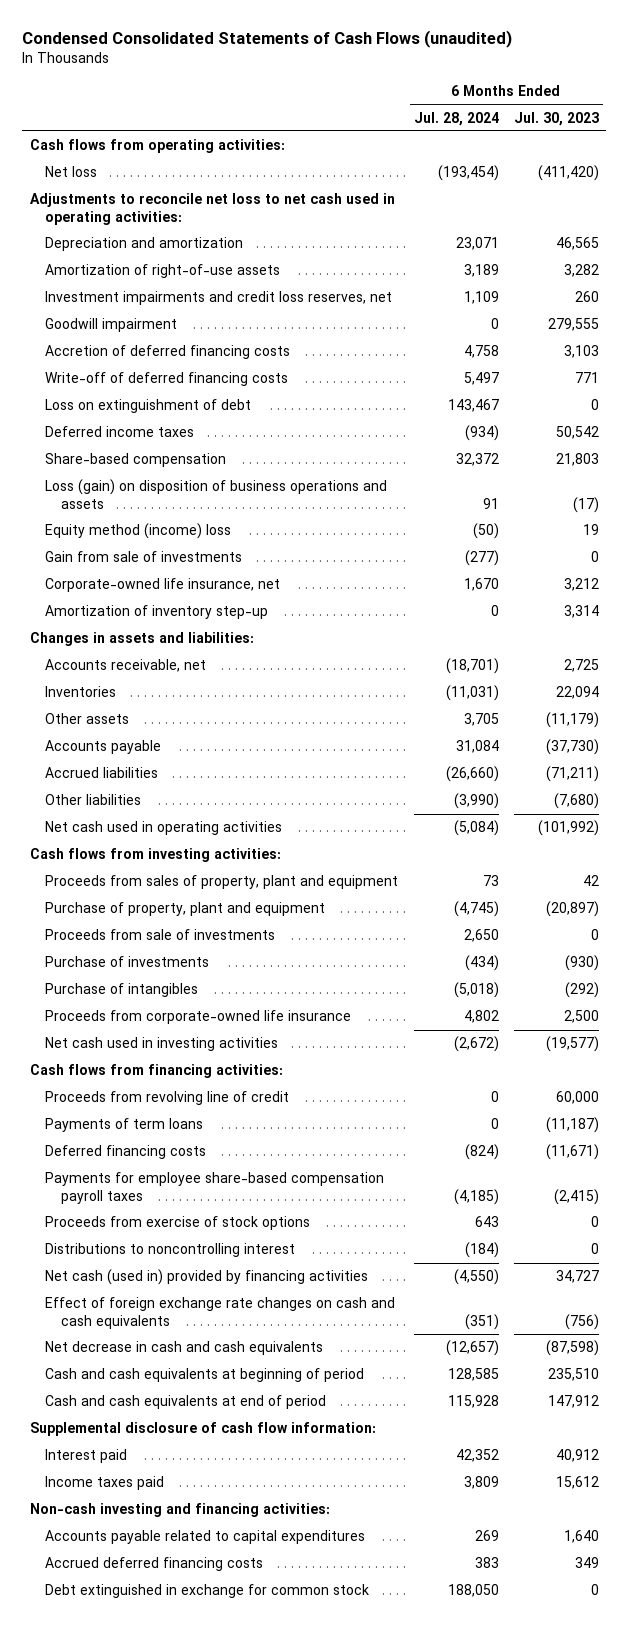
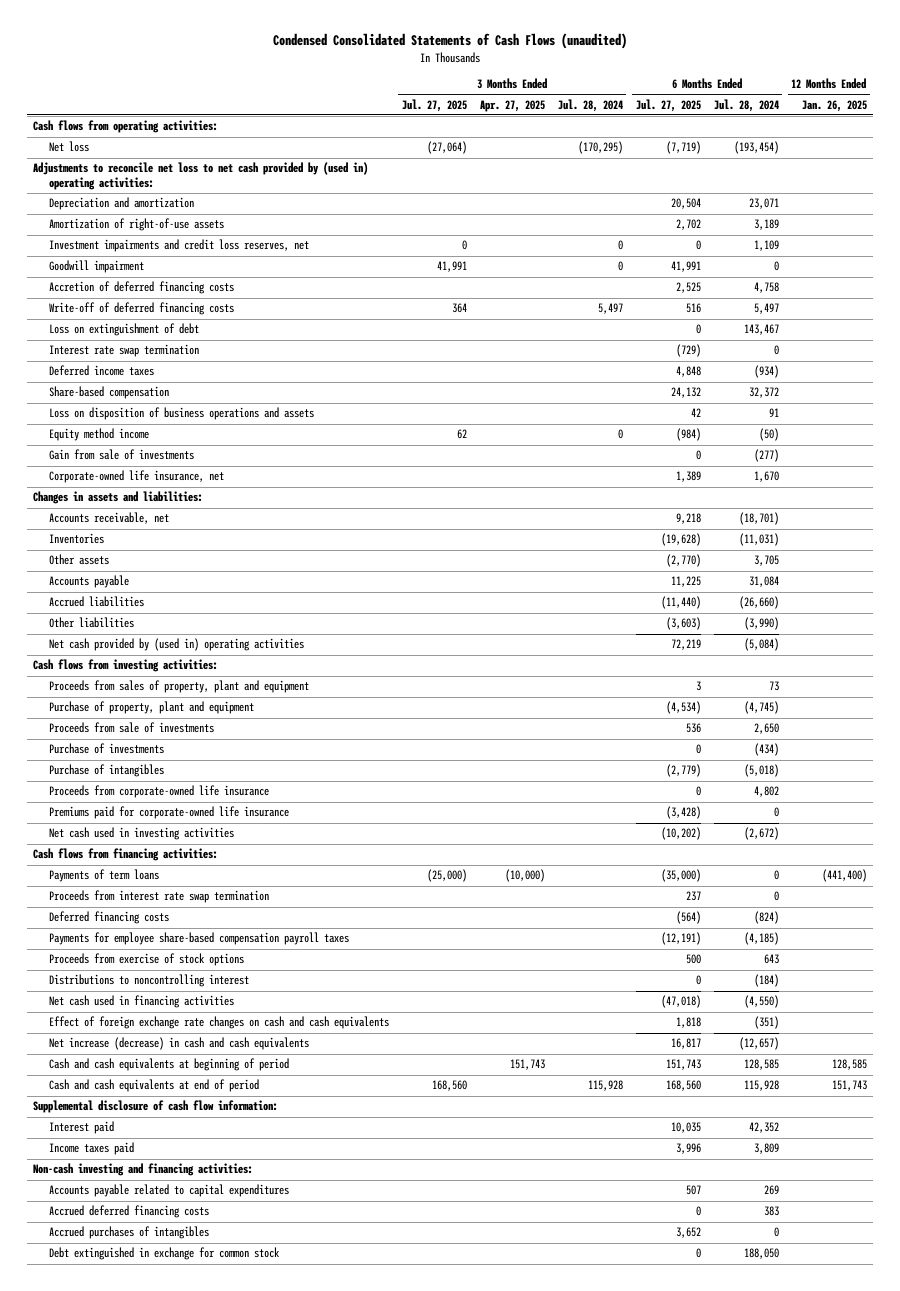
- | 6 Months Ended Jul. 28, 2024 | 6 Months Ended Jul. 30, 2023
+ | 3 Months Ended Jul. 27, 2025 | 3 Months Ended Apr. 27, 2025 | 3 Months Ended Jul. 28, 2024 | 6 Months Ended Jul. 27, 2025 | 6 Months Ended Jul. 28, 2024 | 12 Months Ended Jan. 26, 2025
- Adjustments to reconcile net loss to net cash used in operating activities:
+ Adjustments to reconcile net loss to net cash provided by (used in) operating activities:
+ Interest rate swap termination | | | | (729) | 0 |
- Loss (gain) on disposition of business operations and assets | 91 | (17)
- Equity method (income) loss | (50) | 19
+ Loss on disposition of business operations and assets | | | | 42 | 91 |
+ Equity method income | 62 | | 0 | (984) | (50) |
- Amortization of inventory step-up | 0 | 3,314
- Net cash used in operating activities | (5,084) | (101,992)
+ Net cash provided by (used in) operating activities | | | | 72,219 | (5,084) |
+ Premiums paid for corporate-owned life insurance | | | | (3,428) | 0 |
- Proceeds from revolving line of credit | 0 | 60,000
+ Proceeds from interest rate swap termination | | | | 237 | 0 |
- Net cash (used in) provided by financing activities | (4,550) | 34,727
+ Net cash used in financing activities | | | | (47,018) | (4,550) |
- Net decrease in cash and cash equivalents | (12,657) | (87,598)
+ Net increase (decrease) in cash and cash equivalents | | | | 16,817 | (12,657) |
+ Accrued purchases of intangibles | | | | 3,652 | 0 |

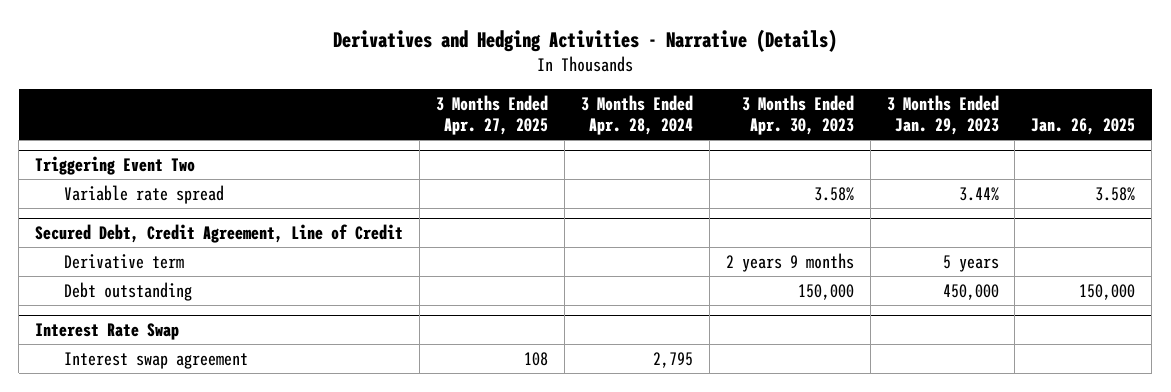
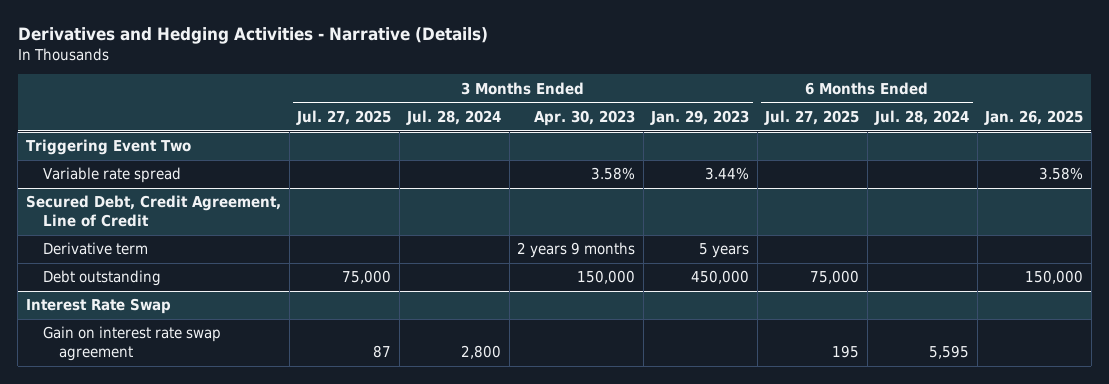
- | 3 Months Ended Apr. 27, 2025 | 3 Months Ended Apr. 28, 2024 | 3 Months Ended Apr. 30, 2023 | 3 Months Ended Jan. 29, 2023 | Jan. 26, 2025
+ | 3 Months Ended Jul. 27, 2025 | 3 Months Ended Jul. 28, 2024 | 3 Months Ended Apr. 30, 2023 | 3 Months Ended Jan. 29, 2023 | 6 Months Ended Jul. 27, 2025 | 6 Months Ended Jul. 28, 2024 | Jan. 26, 2025
@ Interest Rate Swap
- Interest swap agreement | 108 | 2,795 | | |
+ Gain on interest rate swap agreement | 87 | 2,800 | | | 195 | 5,595 |

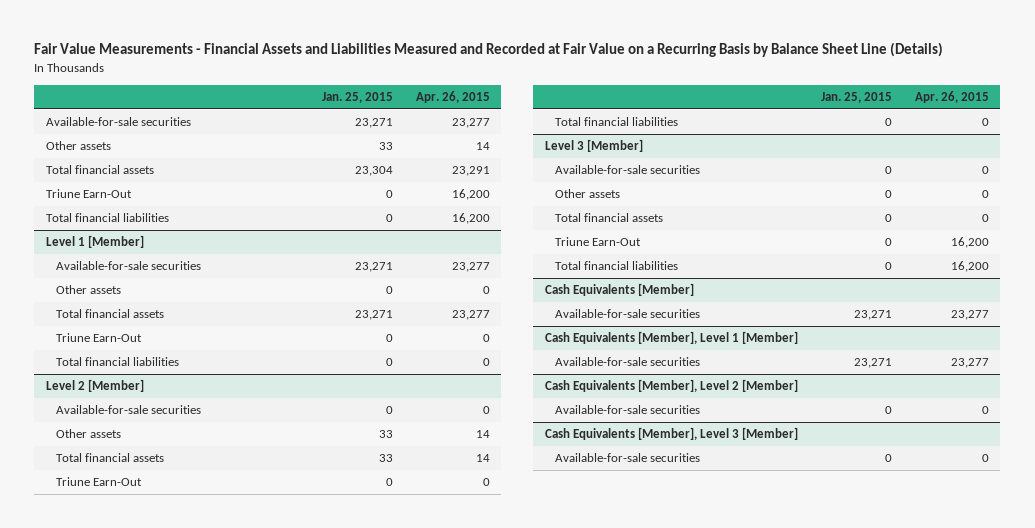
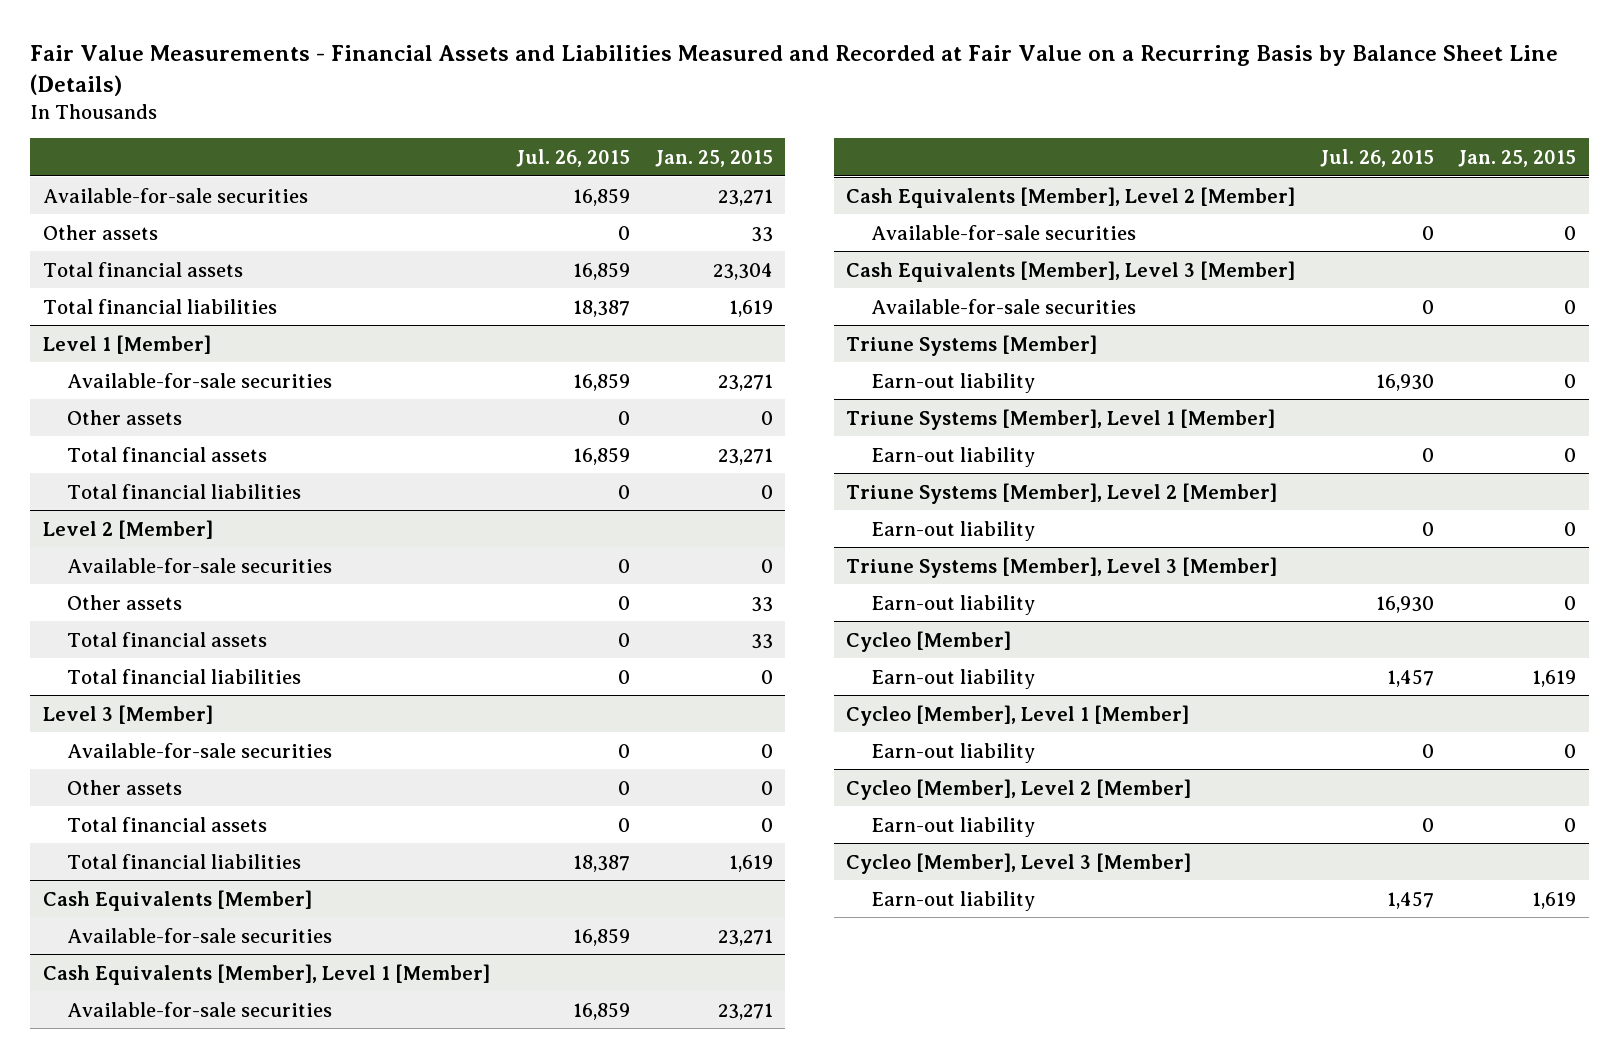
- | Jan. 25, 2015 | Apr. 26, 2015
+ | Jul. 26, 2015 | Jan. 25, 2015
- Triune Earn-Out | 0 | 16,200
- Total financial liabilities | 0 | 16,200
+ Total financial liabilities | 18,387 | 1,619
@ Level 1 [Member]
- Triune Earn-Out | 0 | 0
@ Level 2 [Member]
- Triune Earn-Out | 0 | 0
@ Level 3 [Member]
- Triune Earn-Out | 0 | 16,200
- Total financial liabilities | 0 | 16,200
+ Total financial liabilities | 18,387 | 1,619
+ Triune Systems [Member]
+ Earn-out liability | 16,930 | 0
+ Triune Systems [Member], Level 1 [Member]
+ Earn-out liability | 0 | 0
+ Triune Systems [Member], Level 2 [Member]
+ Earn-out liability | 0 | 0
+ Triune Systems [Member], Level 3 [Member]
+ Earn-out liability | 16,930 | 0
+ Cycleo [Member]
+ Earn-out liability | 1,457 | 1,619
+ Cycleo [Member], Level 1 [Member]
+ Earn-out liability | 0 | 0
+ Cycleo [Member], Level 2 [Member]
+ Earn-out liability | 0 | 0
+ Cycleo [Member], Level 3 [Member]
+ Earn-out liability | 1,457 | 1,619

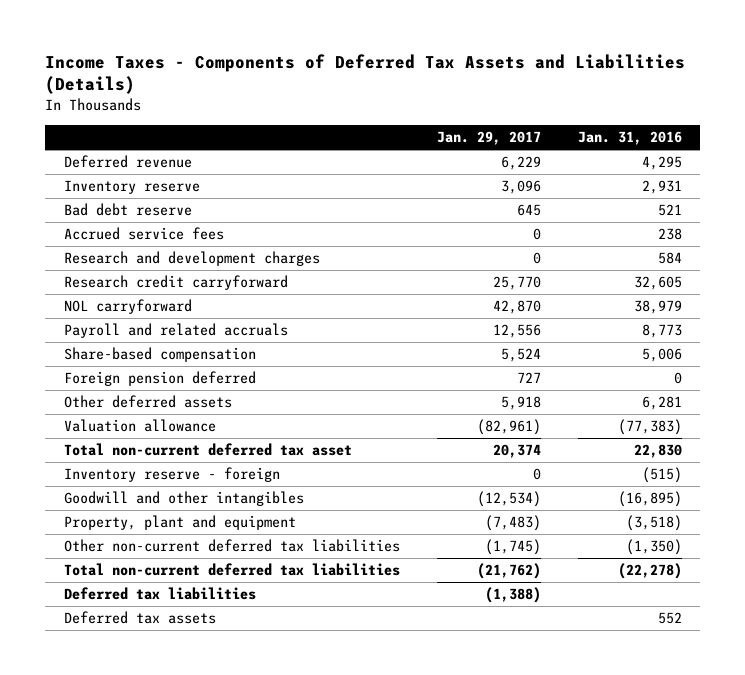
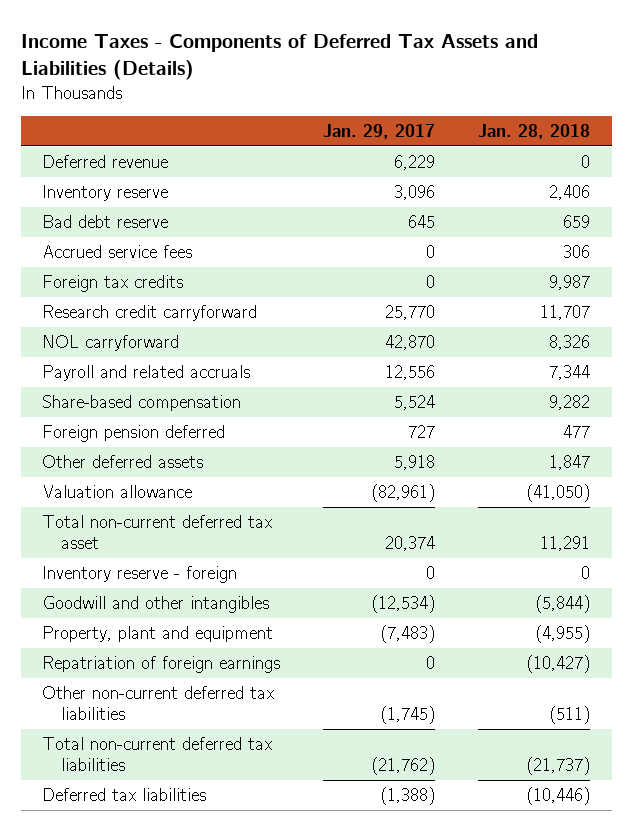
- | Jan. 29, 2017 | Jan. 31, 2016
+ | Jan. 29, 2017 | Jan. 28, 2018
- Research and development charges | 0 | 584
+ Foreign tax credits | 0 | 9,987
+ Repatriation of foreign earnings | 0 | (10,427)
- Deferred tax assets | | 552

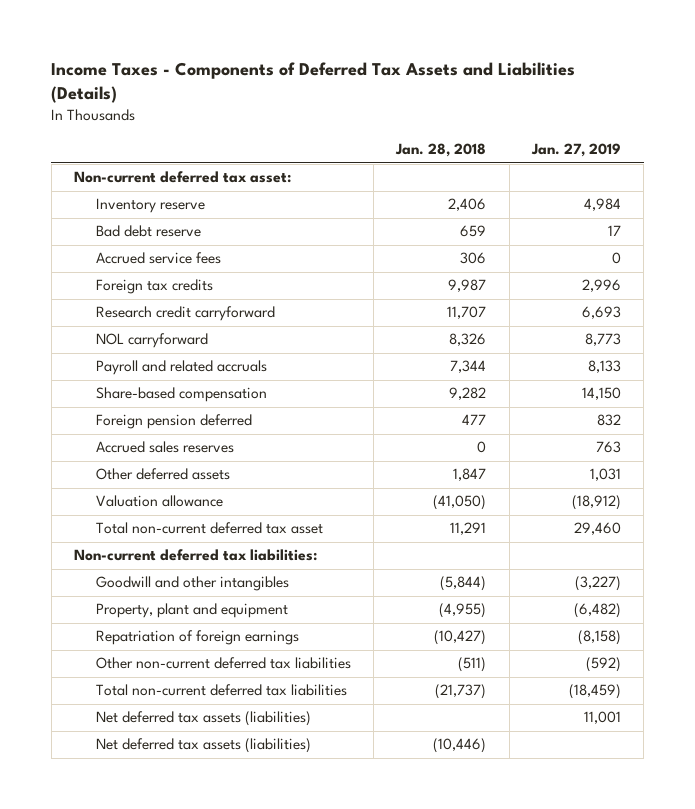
- | Jan. 29, 2017 | Jan. 28, 2018
+ | Jan. 28, 2018 | Jan. 27, 2019
- Deferred revenue | 6,229 | 0
+ Non-current deferred tax asset:
+ Accrued sales reserves | 0 | 763
- Inventory reserve - foreign | 0 | 0
+ Non-current deferred tax liabilities:
- Deferred tax liabilities | (1,388) | (10,446)
+ Net deferred tax assets (liabilities) | | 11,001
+ Net deferred tax assets (liabilities) | (10,446) |

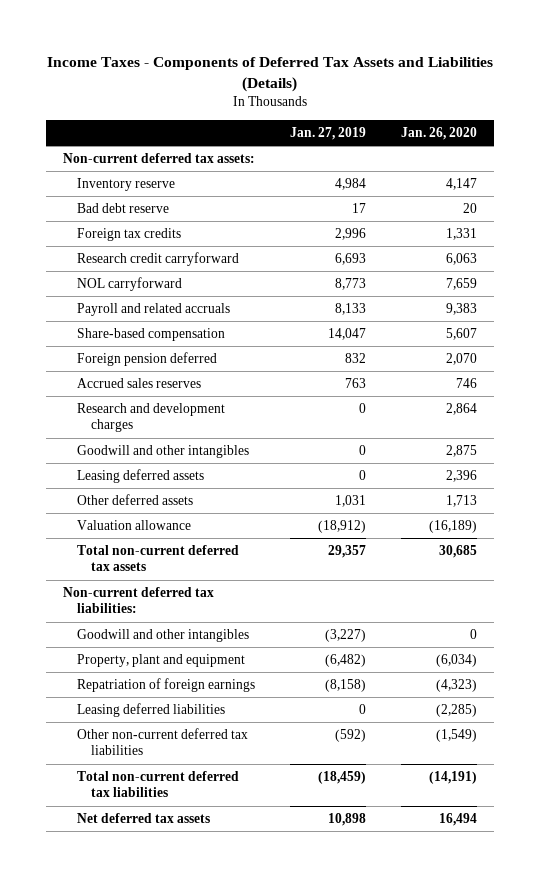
- | Jan. 28, 2018 | Jan. 27, 2019
+ | Jan. 27, 2019 | Jan. 26, 2020
- Non-current deferred tax asset:
+ Non-current deferred tax assets:
- Accrued service fees | 306 | 0
- Share-based compensation | 9,282 | 14,150
+ Share-based compensation | 14,047 | 5,607
+ Research and development charges | 0 | 2,864
+ Goodwill and other intangibles | 0 | 2,875
+ Leasing deferred assets | 0 | 2,396
- Total non-current deferred tax asset | 11,291 | 29,460
+ Total non-current deferred tax assets | 29,357 | 30,685
+ Leasing deferred liabilities | 0 | (2,285)
- Net deferred tax assets (liabilities) | | 11,001
- Net deferred tax assets (liabilities) | (10,446) |
+ Net deferred tax assets | 10,898 | 16,494

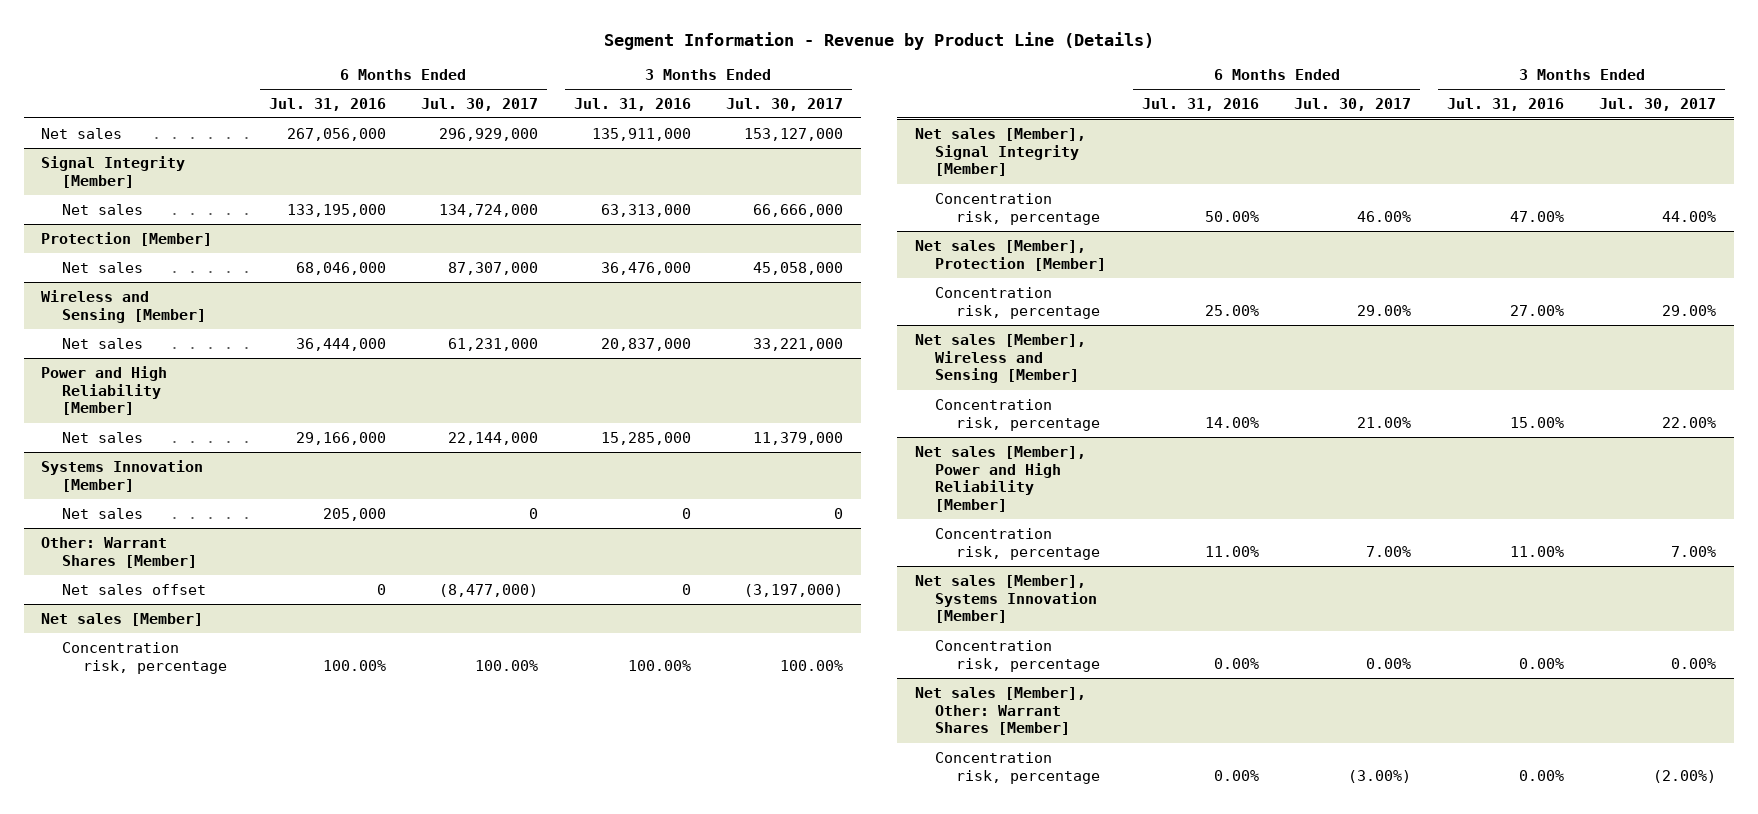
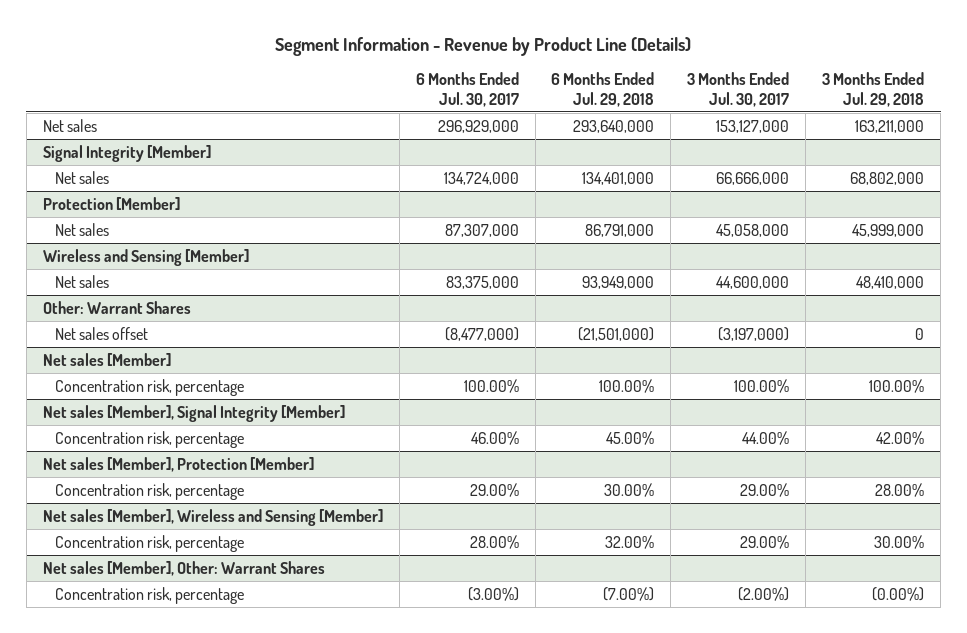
- | 6 Months Ended Jul. 31, 2016 | 6 Months Ended Jul. 30, 2017 | 3 Months Ended Jul. 31, 2016 | 3 Months Ended Jul. 30, 2017
+ | 6 Months Ended Jul. 30, 2017 | 6 Months Ended Jul. 29, 2018 | 3 Months Ended Jul. 30, 2017 | 3 Months Ended Jul. 29, 2018
@ Wireless and Sensing [Member]
- Net sales | 36,444,000 | 61,231,000 | 20,837,000 | 33,221,000
- Power and High Reliability [Member]
- Net sales | 29,166,000 | 22,144,000 | 15,285,000 | 11,379,000
- Systems Innovation [Member]
- Net sales | 205,000 | 0 | 0 | 0
- Other: Warrant Shares [Member]
@ Wireless and Sensing [Member]
+ Net sales | 83,375,000 | 93,949,000 | 44,600,000 | 48,410,000
+ Other: Warrant Shares
@ Net sales [Member], Wireless and Sensing [Member]
- Concentration risk, percentage | 14.00% | 21.00% | 15.00% | 22.00%
- Net sales [Member], Power and High Reliability [Member]
- Concentration risk, percentage | 11.00% | 7.00% | 11.00% | 7.00%
- Net sales [Member], Systems Innovation [Member]
- Concentration risk, percentage | 0.00% | 0.00% | 0.00% | 0.00%
- Net sales [Member], Other: Warrant Shares [Member]
@ Net sales [Member], Wireless and Sensing [Member]
+ Concentration risk, percentage | 28.00% | 32.00% | 29.00% | 30.00%
+ Net sales [Member], Other: Warrant Shares

